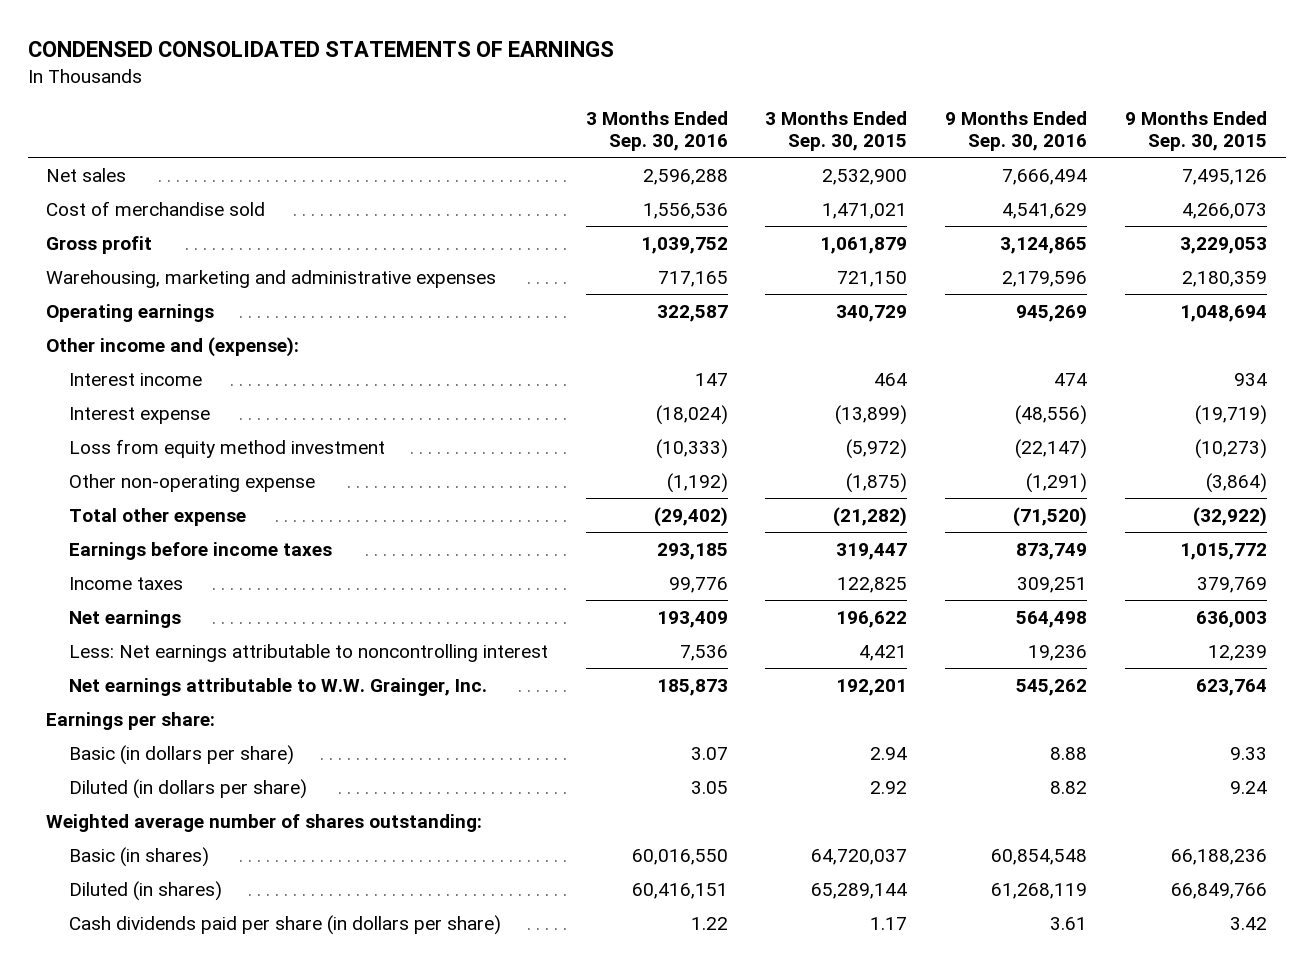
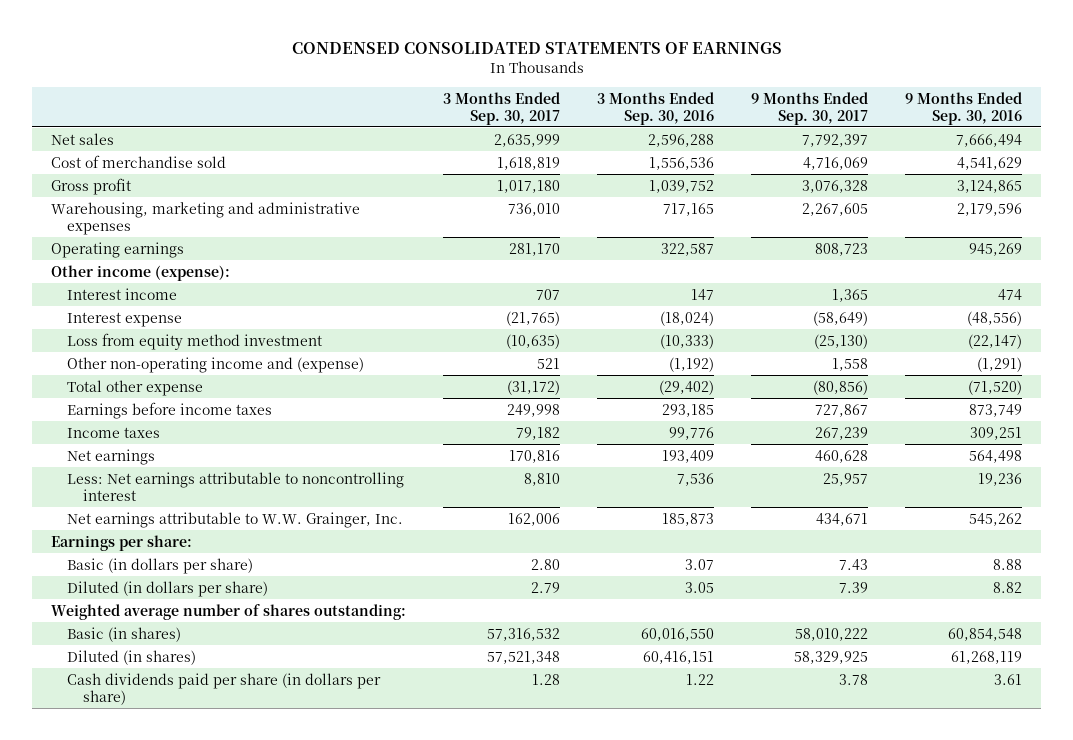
- | 3 Months Ended Sep. 30, 2016 | 3 Months Ended Sep. 30, 2015 | 9 Months Ended Sep. 30, 2016 | 9 Months Ended Sep. 30, 2015
+ | 3 Months Ended Sep. 30, 2017 | 3 Months Ended Sep. 30, 2016 | 9 Months Ended Sep. 30, 2017 | 9 Months Ended Sep. 30, 2016
- Other income and (expense):
+ Other income (expense):
- Other non-operating expense | (1,192) | (1,875) | (1,291) | (3,864)
+ Other non-operating income and (expense) | 521 | (1,192) | 1,558 | (1,291)

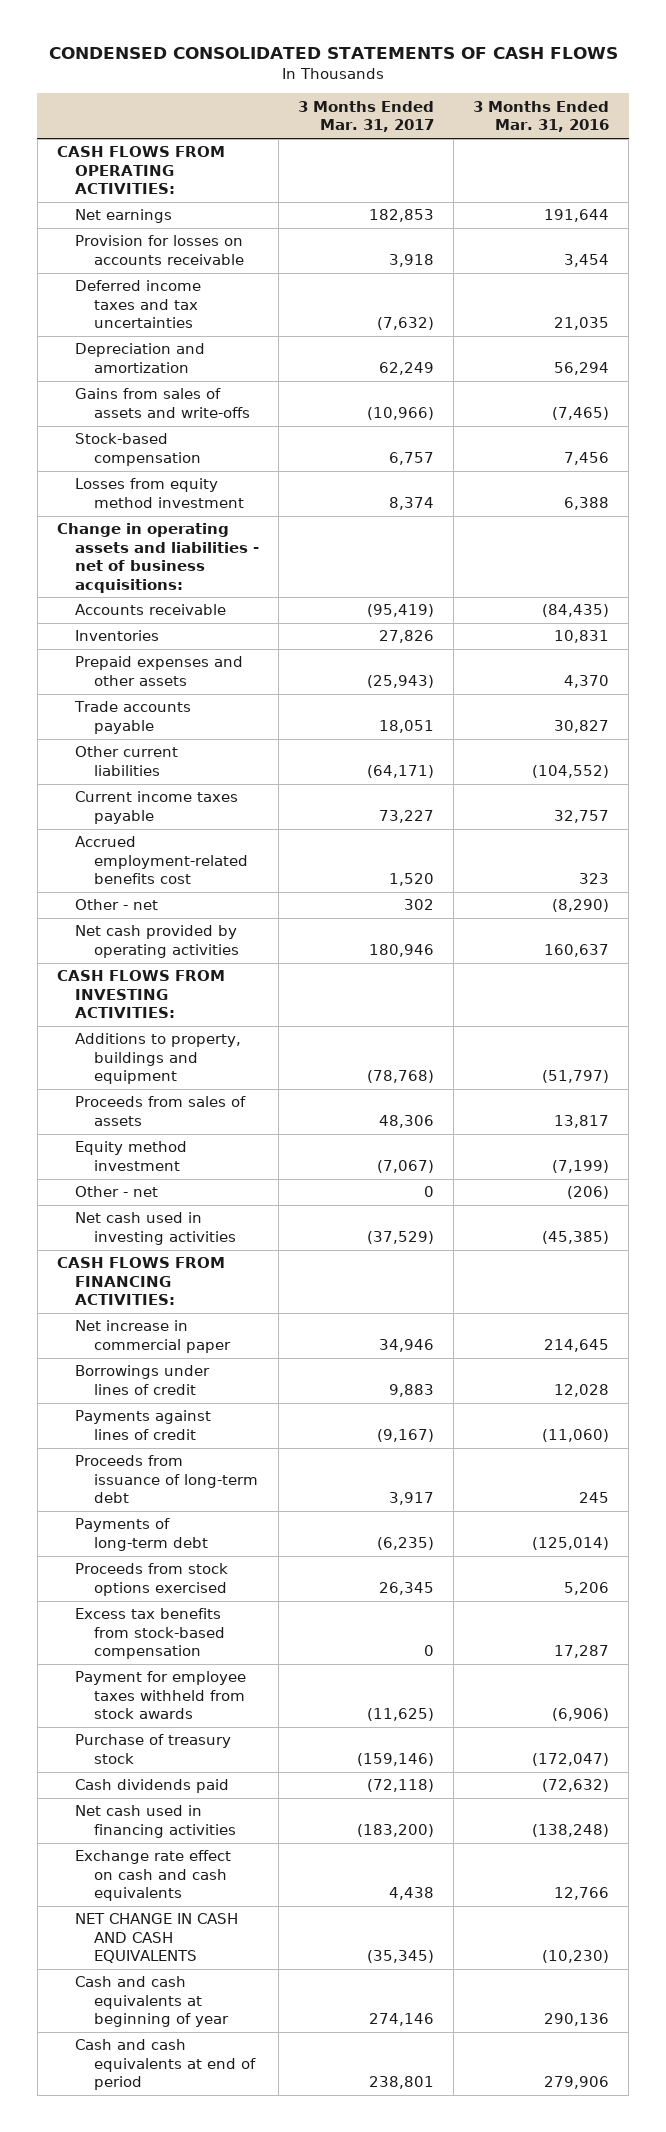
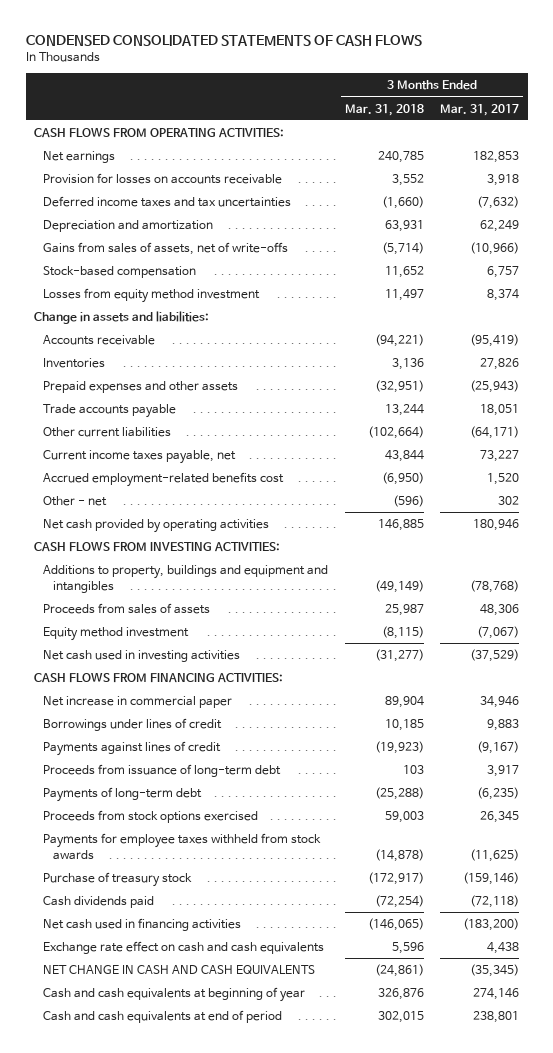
- | 3 Months Ended Mar. 31, 2017 | 3 Months Ended Mar. 31, 2016
+ | 3 Months Ended Mar. 31, 2018 | 3 Months Ended Mar. 31, 2017
- Gains from sales of assets and write-offs | (10,966) | (7,465)
+ Gains from sales of assets, net of write-offs | (5,714) | (10,966)
- Change in operating assets and liabilities - net of business acquisitions:
+ Change in assets and liabilities:
- Current income taxes payable | 73,227 | 32,757
+ Current income taxes payable, net | 43,844 | 73,227
- Additions to property, buildings and equipment | (78,768) | (51,797)
+ Additions to property, buildings and equipment and intangibles | (49,149) | (78,768)
- Other - net | 0 | (206)
- Excess tax benefits from stock-based compensation | 0 | 17,287
- Payment for employee taxes withheld from stock awards | (11,625) | (6,906)
+ Payments for employee taxes withheld from stock awards | (14,878) | (11,625)

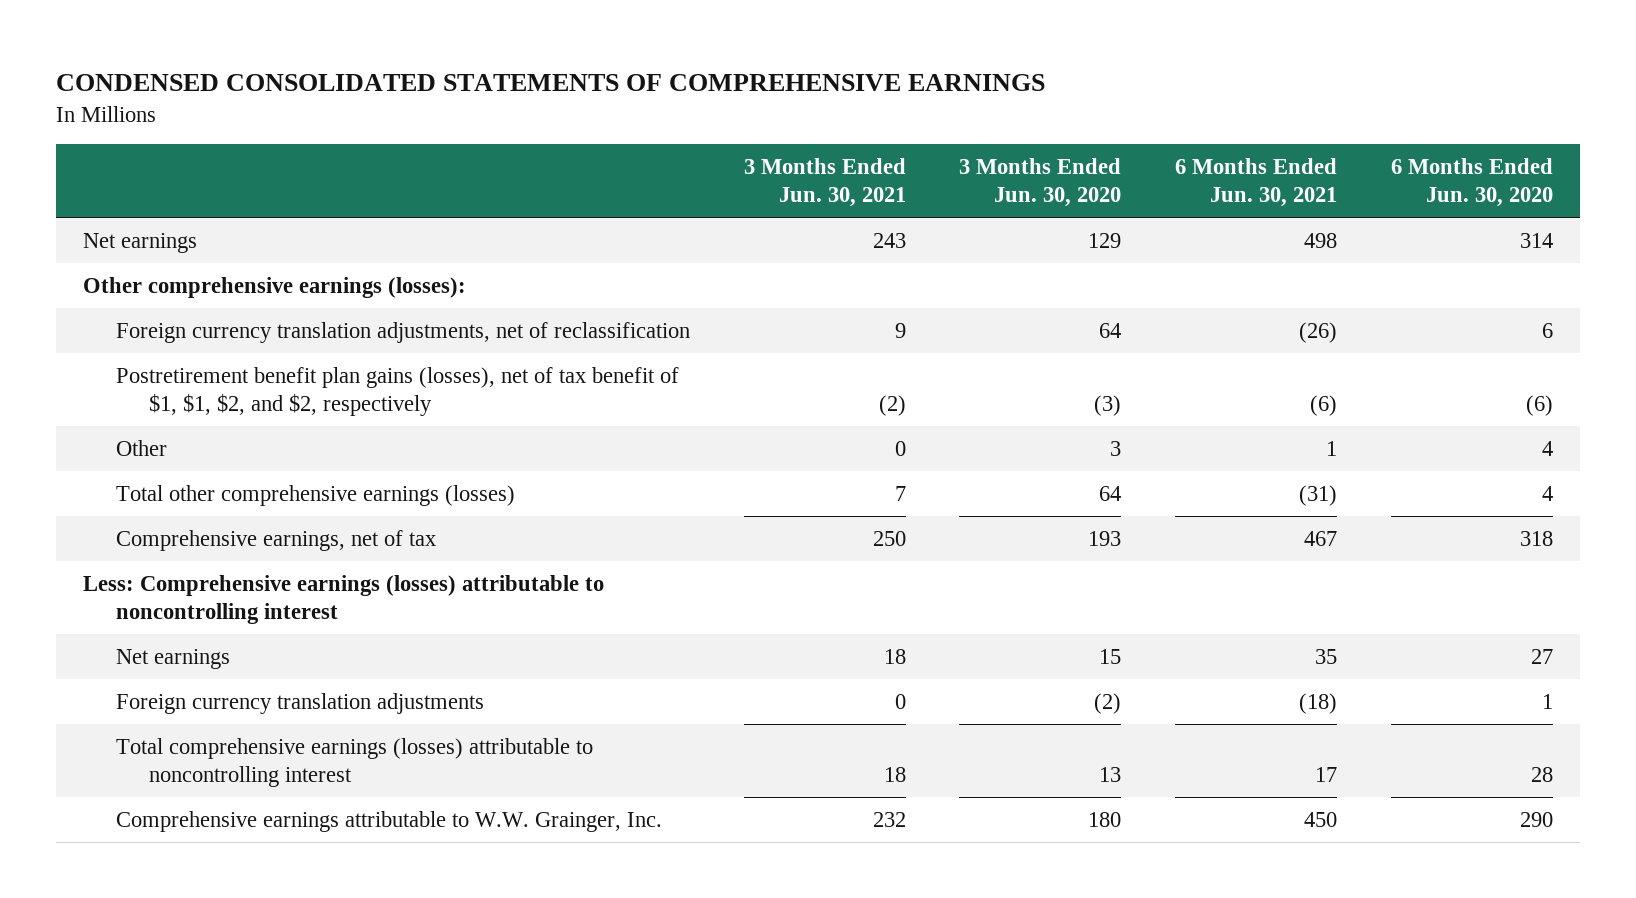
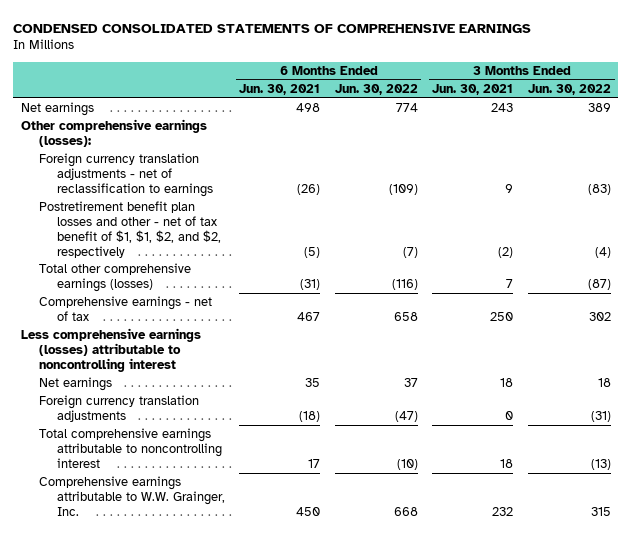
- | 3 Months Ended Jun. 30, 2021 | 3 Months Ended Jun. 30, 2020 | 6 Months Ended Jun. 30, 2021 | 6 Months Ended Jun. 30, 2020
+ | 6 Months Ended Jun. 30, 2021 | 6 Months Ended Jun. 30, 2022 | 3 Months Ended Jun. 30, 2021 | 3 Months Ended Jun. 30, 2022
- Foreign currency translation adjustments, net of reclassification | 9 | 64 | (26) | 6
- Postretirement benefit plan gains (losses), net of tax benefit of $1, $1, $2, and $2, respectively | (2) | (3) | (6) | (6)
- Other | 0 | 3 | 1 | 4
+ Foreign currency translation adjustments - net of reclassification to earnings | (26) | (109) | 9 | (83)
+ Postretirement benefit plan losses and other - net of tax benefit of $1, $1, $2, and $2, respectively | (5) | (7) | (2) | (4)
- Comprehensive earnings, net of tax | 250 | 193 | 467 | 318
- Less: Comprehensive earnings (losses) attributable to noncontrolling interest
+ Comprehensive earnings - net of tax | 467 | 658 | 250 | 302
+ Less comprehensive earnings (losses) attributable to noncontrolling interest
- Total comprehensive earnings (losses) attributable to noncontrolling interest | 18 | 13 | 17 | 28
+ Total comprehensive earnings attributable to noncontrolling interest | 17 | (10) | 18 | (13)

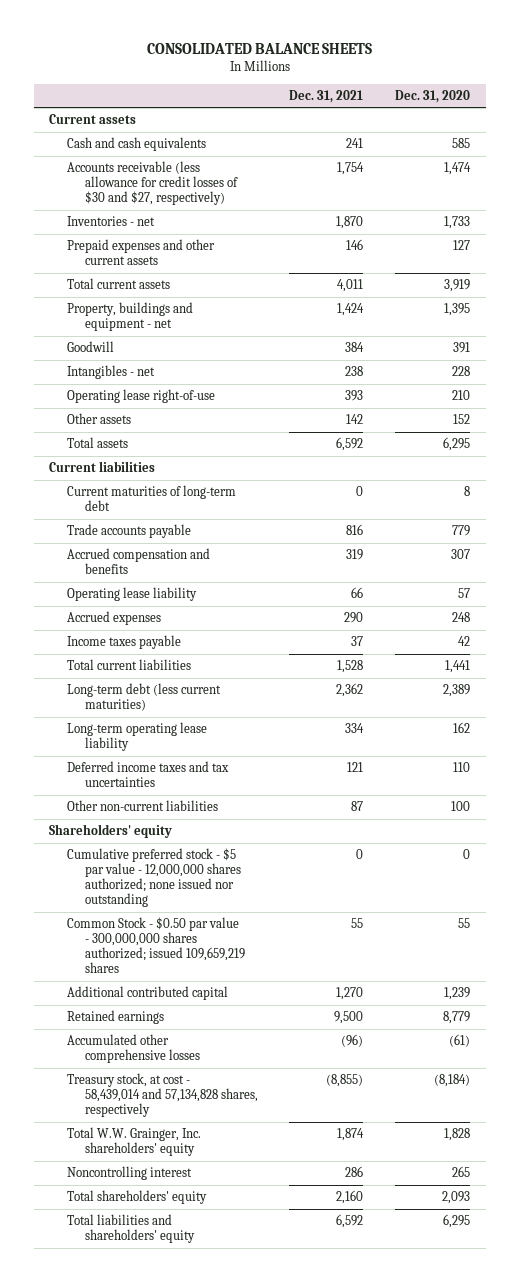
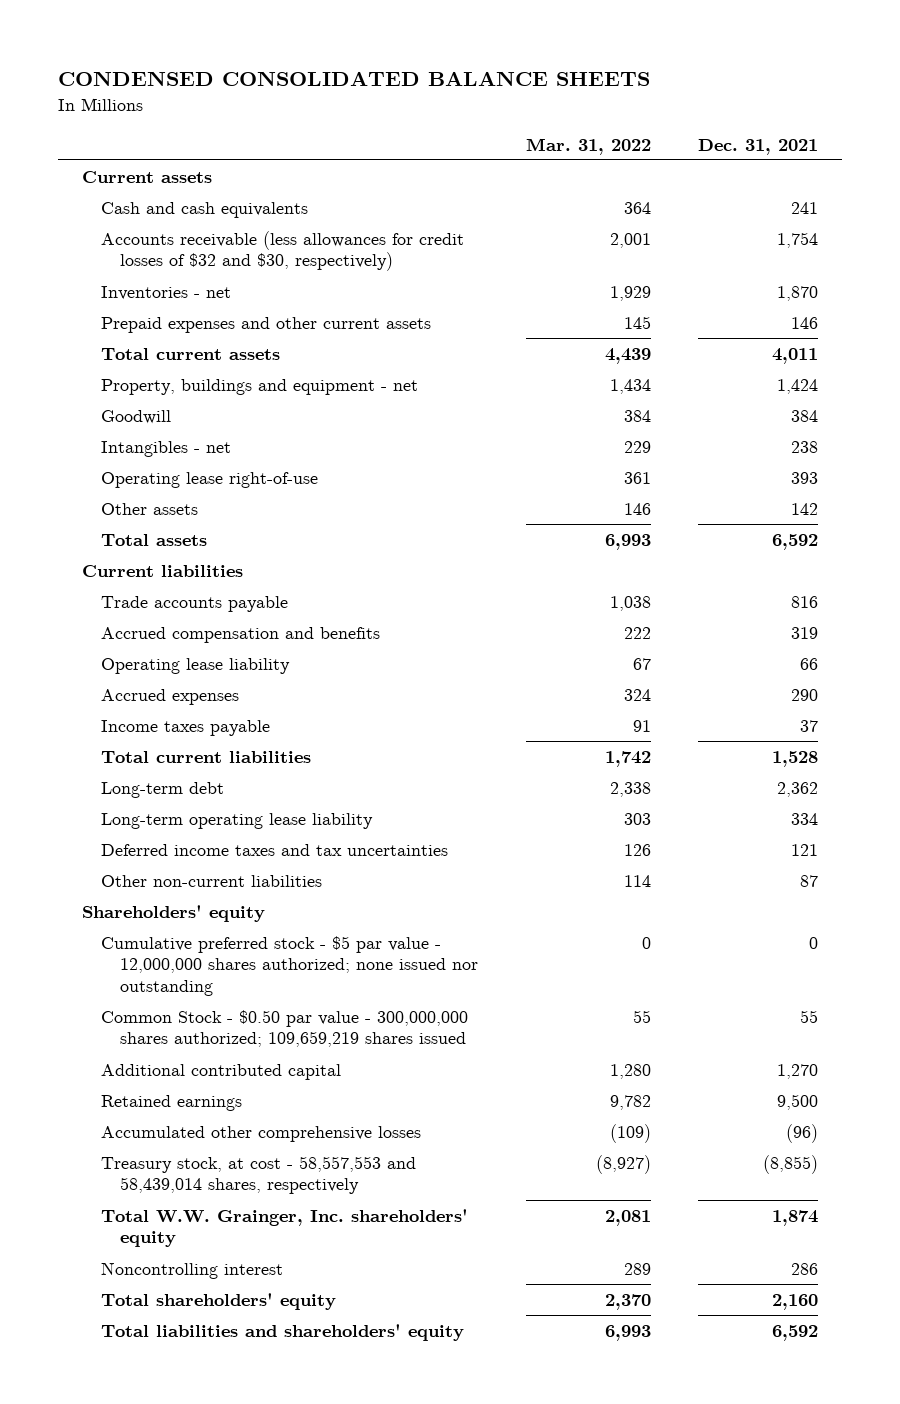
- CONSOLIDATED BALANCE SHEETS
+ CONDENSED CONSOLIDATED BALANCE SHEETS
- | Dec. 31, 2021 | Dec. 31, 2020
+ | Mar. 31, 2022 | Dec. 31, 2021
- Accounts receivable (less allowance for credit losses of $30 and $27, respectively) | 1,754 | 1,474
+ Accounts receivable (less allowances for credit losses of $32 and $30, respectively) | 2,001 | 1,754
- Current maturities of long-term debt | 0 | 8
- Long-term debt (less current maturities) | 2,362 | 2,389
+ Long-term debt | 2,338 | 2,362
- Common Stock - $0.50 par value - 300,000,000 shares authorized; issued 109,659,219 shares | 55 | 55
+ Common Stock - $0.50 par value - 300,000,000 shares authorized; 109,659,219 shares issued | 55 | 55
- Treasury stock, at cost - 58,439,014 and 57,134,828 shares, respectively | (8,855) | (8,184)
+ Treasury stock, at cost - 58,557,553 and 58,439,014 shares, respectively | (8,927) | (8,855)

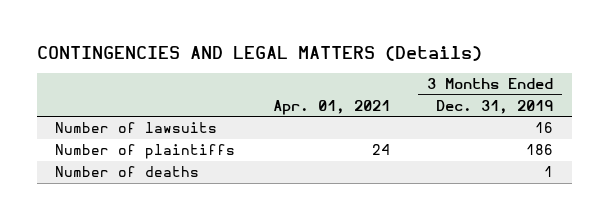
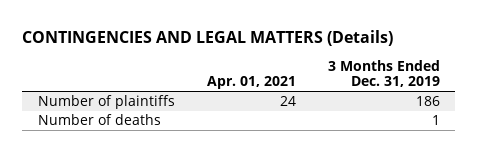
- Number of lawsuits | | 16

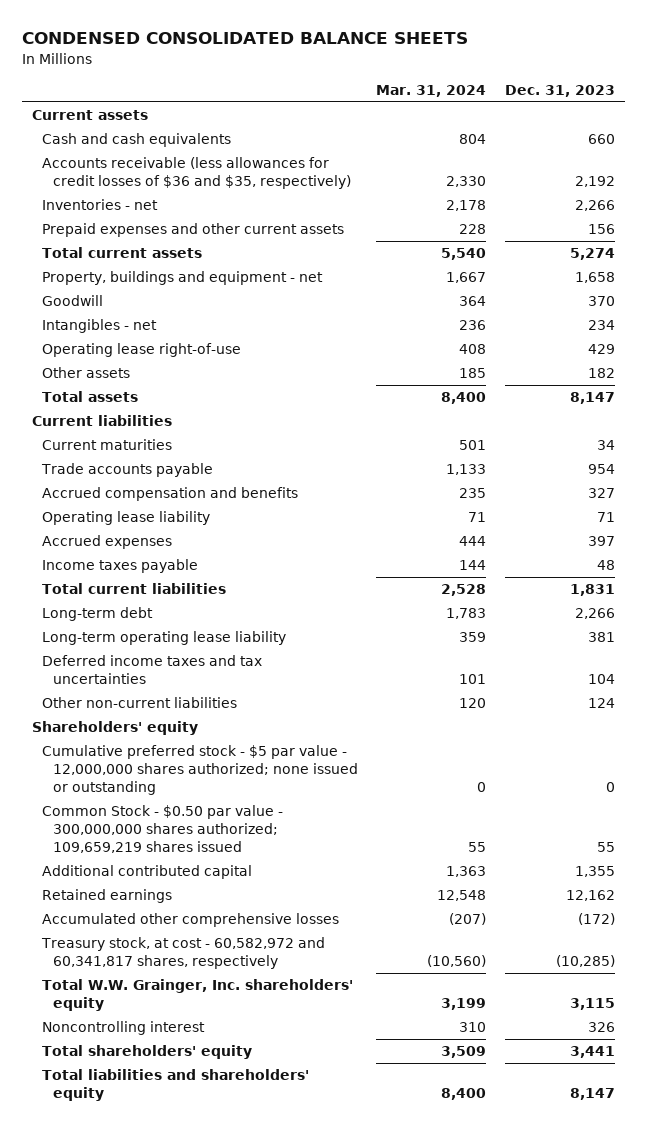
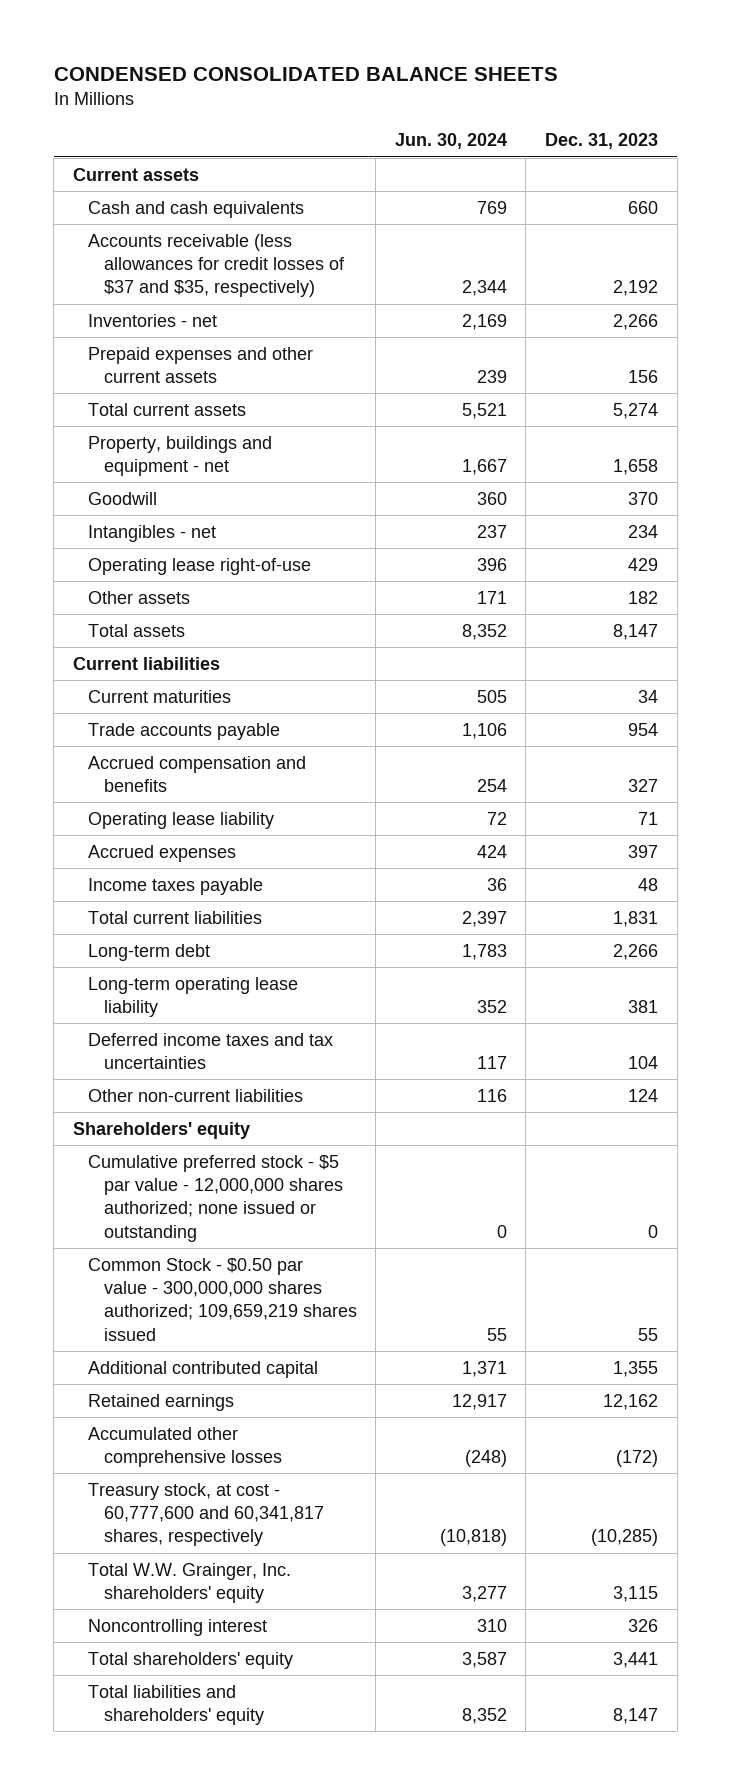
- | Mar. 31, 2024 | Dec. 31, 2023
+ | Jun. 30, 2024 | Dec. 31, 2023
- Accounts receivable (less allowances for credit losses of $36 and $35, respectively) | 2,330 | 2,192
+ Accounts receivable (less allowances for credit losses of $37 and $35, respectively) | 2,344 | 2,192
- Treasury stock, at cost - 60,582,972 and 60,341,817 shares, respectively | (10,560) | (10,285)
+ Treasury stock, at cost - 60,777,600 and 60,341,817 shares, respectively | (10,818) | (10,285)

